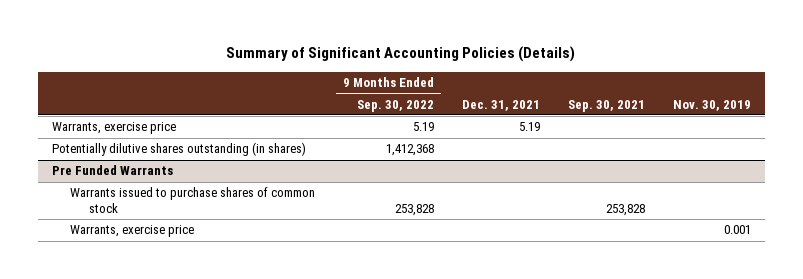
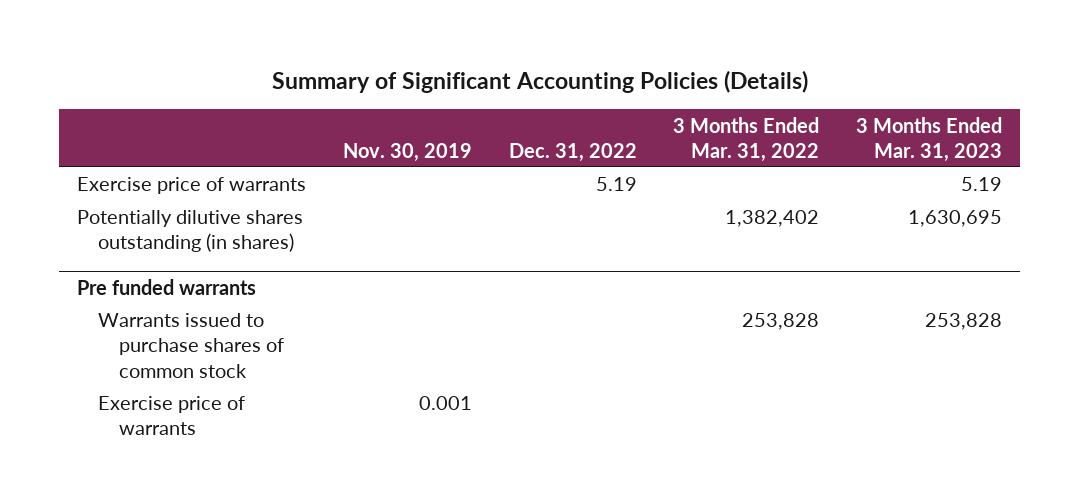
- | 9 Months Ended Sep. 30, 2022 | Dec. 31, 2021 | Sep. 30, 2021 | Nov. 30, 2019
+ | Nov. 30, 2019 | Dec. 31, 2022 | 3 Months Ended Mar. 31, 2022 | 3 Months Ended Mar. 31, 2023
- Warrants, exercise price | 5.19 | 5.19 | |
+ Exercise price of warrants | | 5.19 | | 5.19
- Pre Funded Warrants
+ Pre funded warrants
- Warrants, exercise price | | | | 0.001
+ Exercise price of warrants | 0.001 | | |

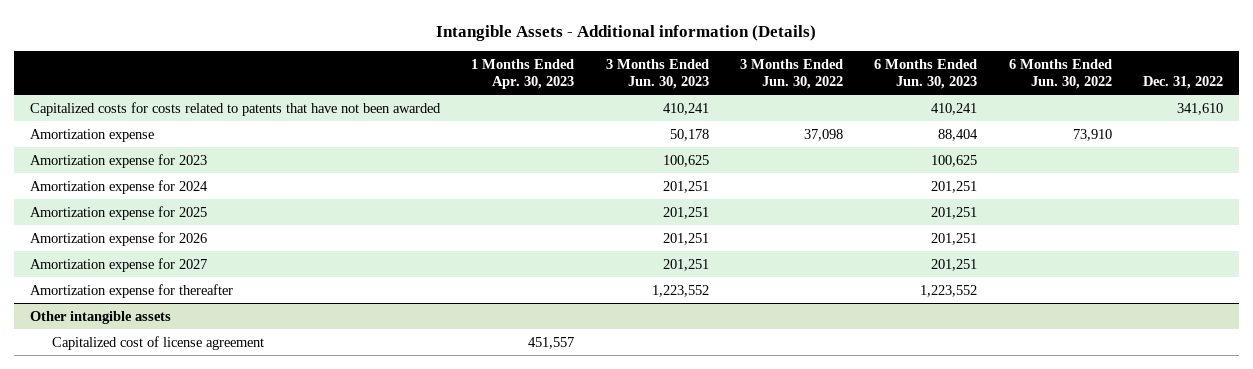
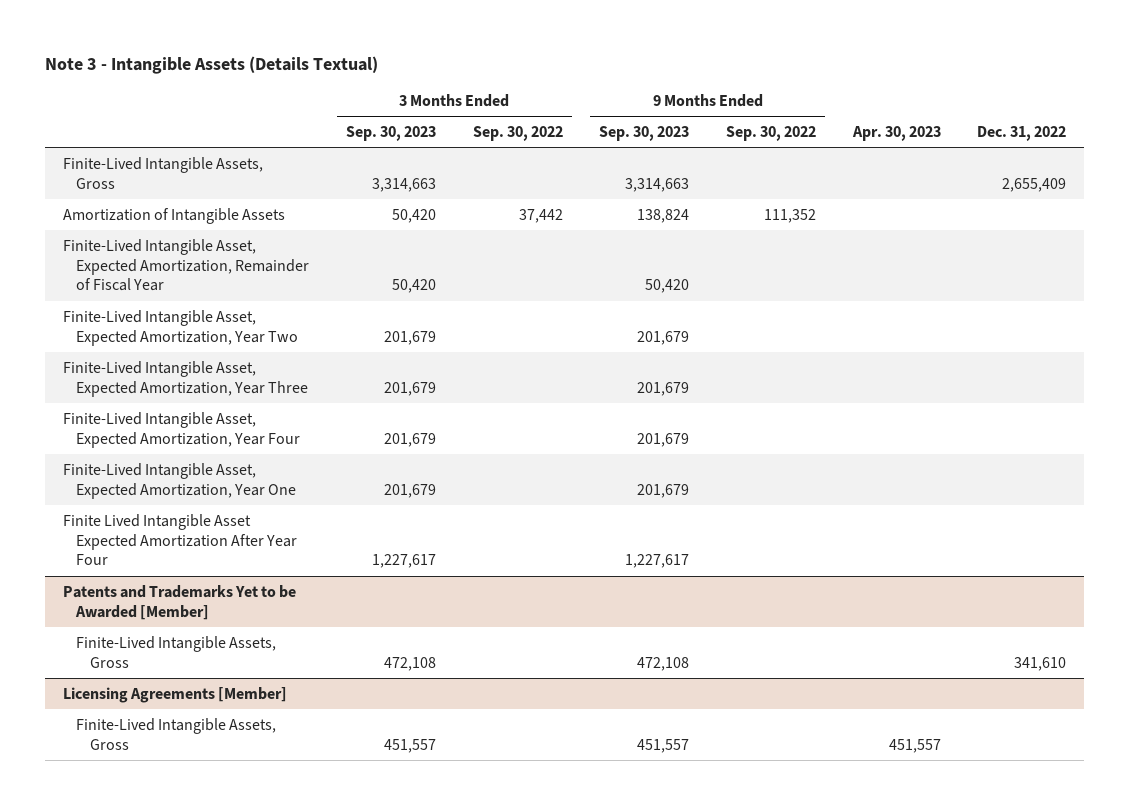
- Intangible Assets - Additional information (Details)
+ Note 3 - Intangible Assets (Details Textual)
- | 1 Months Ended Apr. 30, 2023 | 3 Months Ended Jun. 30, 2023 | 3 Months Ended Jun. 30, 2022 | 6 Months Ended Jun. 30, 2023 | 6 Months Ended Jun. 30, 2022 | Dec. 31, 2022
+ | 3 Months Ended Sep. 30, 2023 | 3 Months Ended Sep. 30, 2022 | 9 Months Ended Sep. 30, 2023 | 9 Months Ended Sep. 30, 2022 | Apr. 30, 2023 | Dec. 31, 2022
- Capitalized costs for costs related to patents that have not been awarded | | 410,241 | | 410,241 | | 341,610
- Amortization expense | | 50,178 | 37,098 | 88,404 | 73,910 |
- Amortization expense for 2023 | | 100,625 | | 100,625 | |
- Amortization expense for 2024 | | 201,251 | | 201,251 | |
- Amortization expense for 2025 | | 201,251 | | 201,251 | |
- Amortization expense for 2026 | | 201,251 | | 201,251 | |
- Amortization expense for 2027 | | 201,251 | | 201,251 | |
- Amortization expense for thereafter | | 1,223,552 | | 1,223,552 | |
- Other intangible assets
- Capitalized cost of license agreement | 451,557 | | | | |
+ Finite-Lived Intangible Assets, Gross | 3,314,663 | | 3,314,663 | | | 2,655,409
+ Amortization of Intangible Assets | 50,420 | 37,442 | 138,824 | 111,352 | |
+ Finite-Lived Intangible Asset, Expected Amortization, Remainder of Fiscal Year | 50,420 | | 50,420 | | |
+ Finite-Lived Intangible Asset, Expected Amortization, Year Two | 201,679 | | 201,679 | | |
+ Finite-Lived Intangible Asset, Expected Amortization, Year Three | 201,679 | | 201,679 | | |
+ Finite-Lived Intangible Asset, Expected Amortization, Year Four | 201,679 | | 201,679 | | |
+ Finite-Lived Intangible Asset, Expected Amortization, Year One | 201,679 | | 201,679 | | |
+ Finite Lived Intangible Asset Expected Amortization After Year Four | 1,227,617 | | 1,227,617 | | |
+ Patents and Trademarks Yet to be Awarded [Member]
+ Finite-Lived Intangible Assets, Gross | 472,108 | | 472,108 | | | 341,610
+ Licensing Agreements [Member]
+ Finite-Lived Intangible Assets, Gross | 451,557 | | 451,557 | | 451,557 |

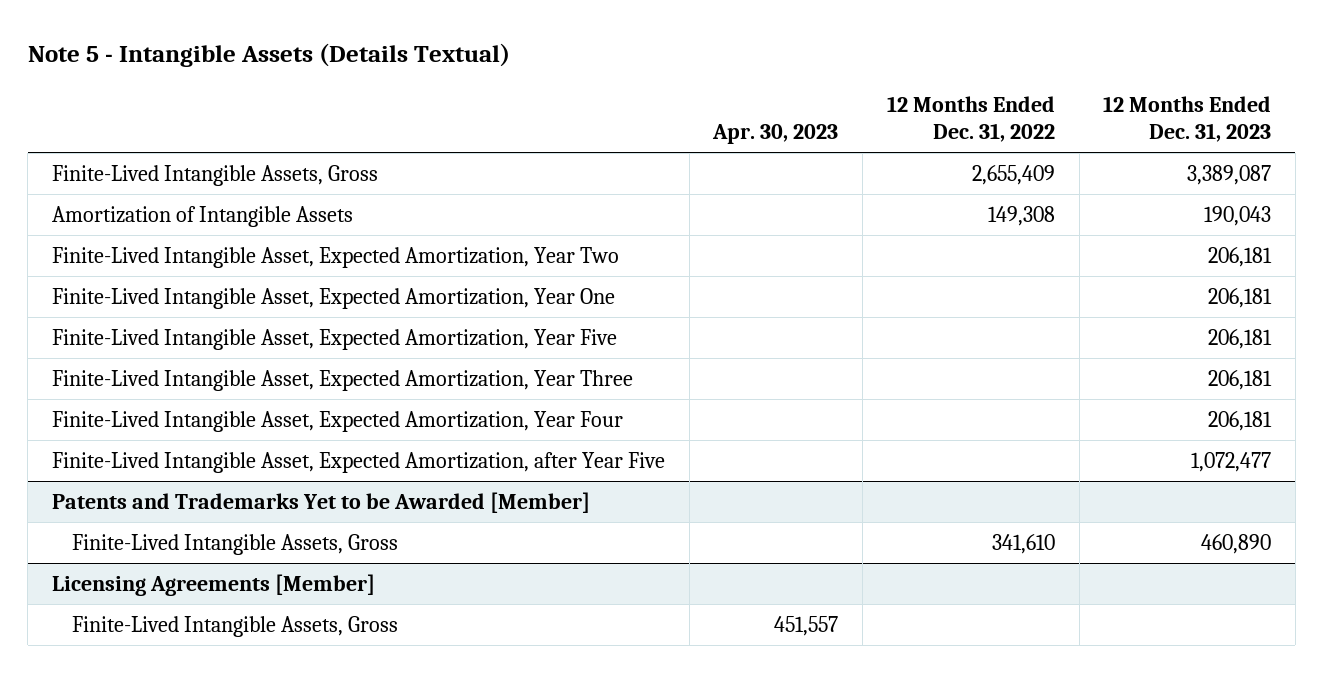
- Note 3 - Intangible Assets (Details Textual)
+ Note 5 - Intangible Assets (Details Textual)
- | 3 Months Ended Sep. 30, 2023 | 3 Months Ended Sep. 30, 2022 | 9 Months Ended Sep. 30, 2023 | 9 Months Ended Sep. 30, 2022 | Apr. 30, 2023 | Dec. 31, 2022
+ | Apr. 30, 2023 | 12 Months Ended Dec. 31, 2022 | 12 Months Ended Dec. 31, 2023
- Finite-Lived Intangible Asset, Expected Amortization, Remainder of Fiscal Year | 50,420 | | 50,420 | | |
moved up: Finite-Lived Intangible Asset, Expected Amortization, Year One | | | 206,181
+ Finite-Lived Intangible Asset, Expected Amortization, Year Five | | | 206,181
- Finite Lived Intangible Asset Expected Amortization After Year Four | 1,227,617 | | 1,227,617 | | |
+ Finite-Lived Intangible Asset, Expected Amortization, after Year Five | | | 1,072,477

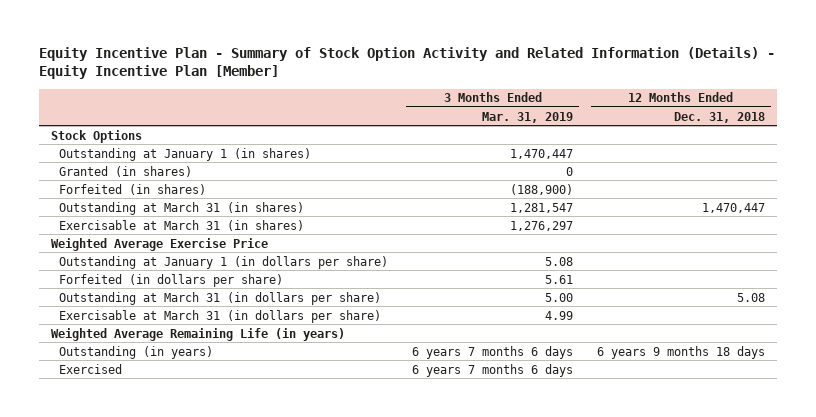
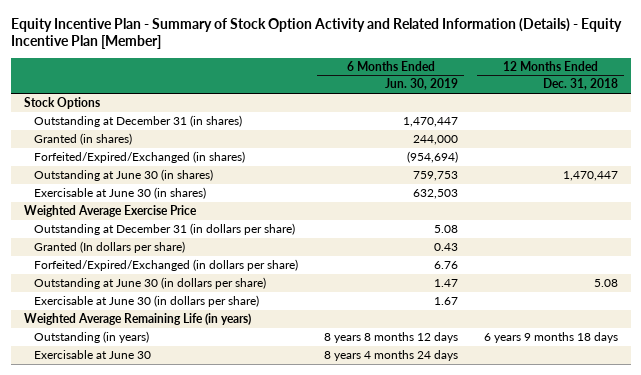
- | 3 Months Ended Mar. 31, 2019 | 12 Months Ended Dec. 31, 2018
+ | 6 Months Ended Jun. 30, 2019 | 12 Months Ended Dec. 31, 2018
- Outstanding at January 1 (in shares) | 1,470,447 |
+ Outstanding at December 31 (in shares) | 1,470,447 |
- Forfeited (in shares) | (188,900) |
- Outstanding at March 31 (in shares) | 1,281,547 | 1,470,447
- Exercisable at March 31 (in shares) | 1,276,297 |
+ Forfeited/Expired/Exchanged (in shares) | (954,694) |
+ Outstanding at June 30 (in shares) | 759,753 | 1,470,447
+ Exercisable at June 30 (in shares) | 632,503 |
- Outstanding at January 1 (in dollars per share) | 5.08 |
- Forfeited (in dollars per share) | 5.61 |
- Outstanding at March 31 (in dollars per share) | 5.00 | 5.08
- Exercisable at March 31 (in dollars per share) | 4.99 |
+ Outstanding at December 31 (in dollars per share) | 5.08 |
+ Granted (In dollars per share) | 0.43 |
+ Forfeited/Expired/Exchanged (in dollars per share) | 6.76 |
+ Outstanding at June 30 (in dollars per share) | 1.47 | 5.08
+ Exercisable at June 30 (in dollars per share) | 1.67 |
- Exercised | 6 years 7 months 6 days |
+ Exercisable at June 30 | 8 years 4 months 24 days |

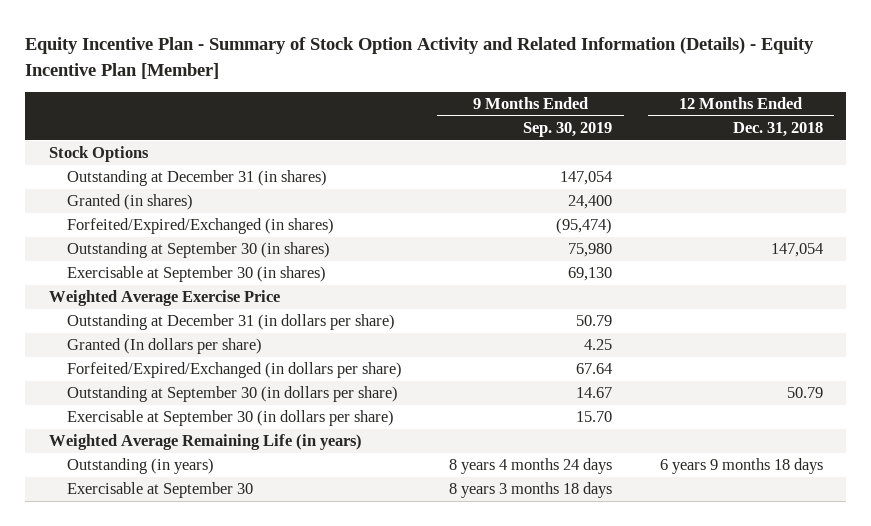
- | 6 Months Ended Jun. 30, 2019 | 12 Months Ended Dec. 31, 2018
+ | 9 Months Ended Sep. 30, 2019 | 12 Months Ended Dec. 31, 2018
- Outstanding at June 30 (in shares) | 759,753 | 1,470,447
- Exercisable at June 30 (in shares) | 632,503 |
+ Outstanding at September 30 (in shares) | 75,980 | 147,054
+ Exercisable at September 30 (in shares) | 69,130 |
- Outstanding at June 30 (in dollars per share) | 1.47 | 5.08
- Exercisable at June 30 (in dollars per share) | 1.67 |
+ Outstanding at September 30 (in dollars per share) | 14.67 | 50.79
+ Exercisable at September 30 (in dollars per share) | 15.70 |
- Exercisable at June 30 | 8 years 4 months 24 days |
+ Exercisable at September 30 | 8 years 3 months 18 days |

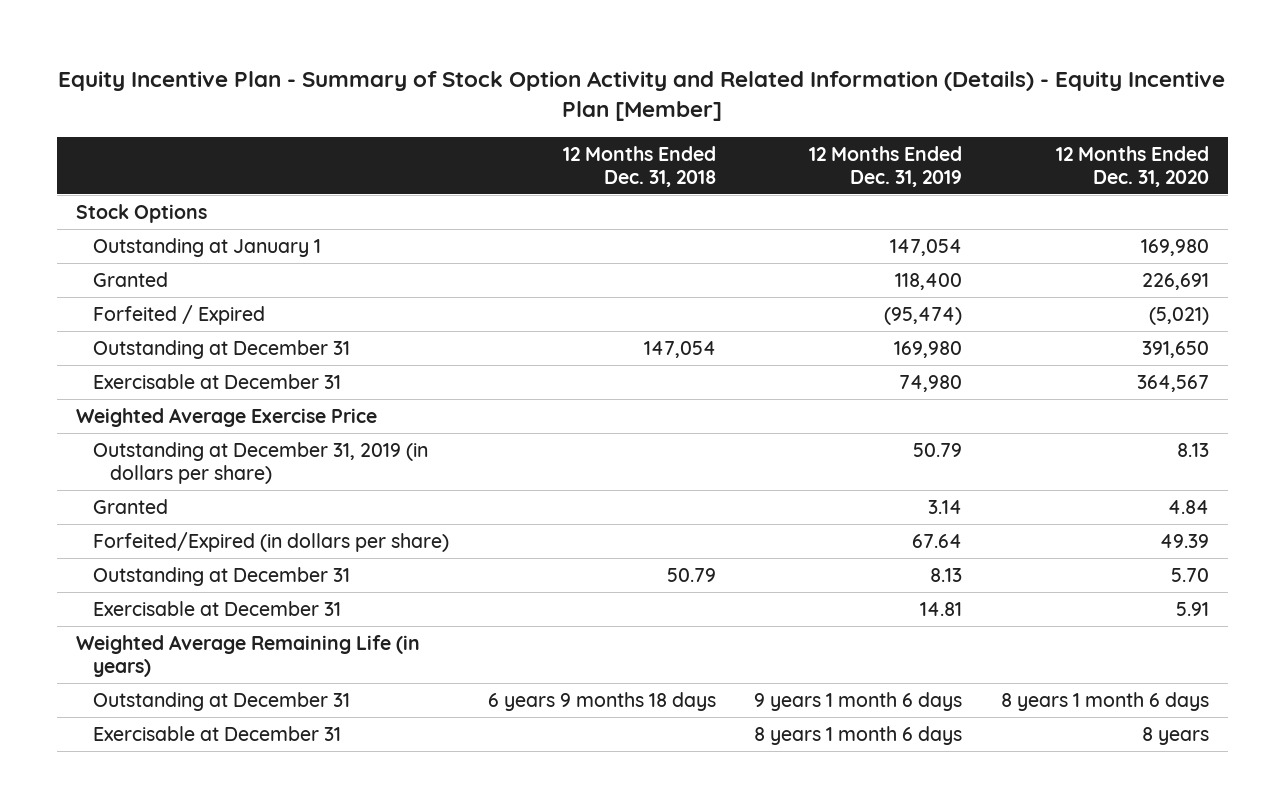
- | 9 Months Ended Sep. 30, 2019 | 12 Months Ended Dec. 31, 2018
+ | 12 Months Ended Dec. 31, 2018 | 12 Months Ended Dec. 31, 2019 | 12 Months Ended Dec. 31, 2020
- Outstanding at December 31 (in shares) | 147,054 |
- Granted (in shares) | 24,400 |
- Forfeited/Expired/Exchanged (in shares) | (95,474) |
- Outstanding at September 30 (in shares) | 75,980 | 147,054
- Exercisable at September 30 (in shares) | 69,130 |
+ Outstanding at January 1 | | 147,054 | 169,980
+ Granted | | 118,400 | 226,691
+ Forfeited / Expired | | (95,474) | (5,021)
+ Outstanding at December 31 | 147,054 | 169,980 | 391,650
+ Exercisable at December 31 | | 74,980 | 364,567
- Outstanding at December 31 (in dollars per share) | 50.79 |
- Granted (In dollars per share) | 4.25 |
- Forfeited/Expired/Exchanged (in dollars per share) | 67.64 |
- Outstanding at September 30 (in dollars per share) | 14.67 | 50.79
- Exercisable at September 30 (in dollars per share) | 15.70 |
+ Outstanding at December 31, 2019 (in dollars per share) | | 50.79 | 8.13
+ Granted | | 3.14 | 4.84
+ Forfeited/Expired (in dollars per share) | | 67.64 | 49.39
+ Outstanding at December 31 | 50.79 | 8.13 | 5.70
+ Exercisable at December 31 | | 14.81 | 5.91
- Outstanding (in years) | 8 years 4 months 24 days | 6 years 9 months 18 days
- Exercisable at September 30 | 8 years 3 months 18 days |
+ Outstanding at December 31 | 6 years 9 months 18 days | 9 years 1 month 6 days | 8 years 1 month 6 days
+ Exercisable at December 31 | | 8 years 1 month 6 days | 8 years

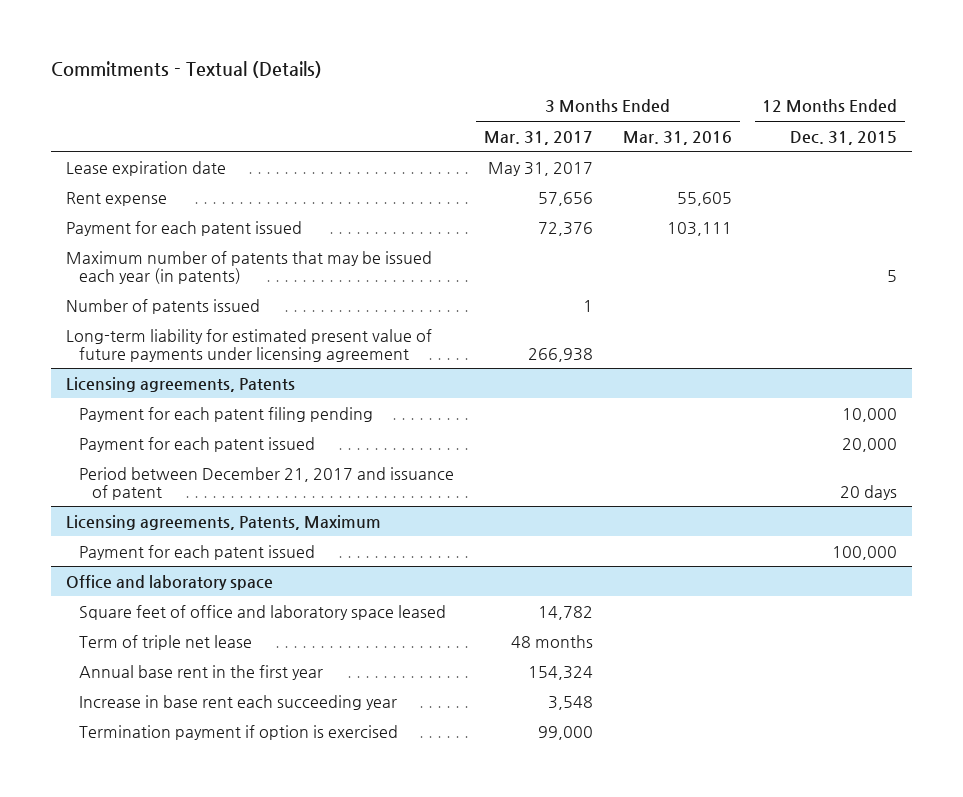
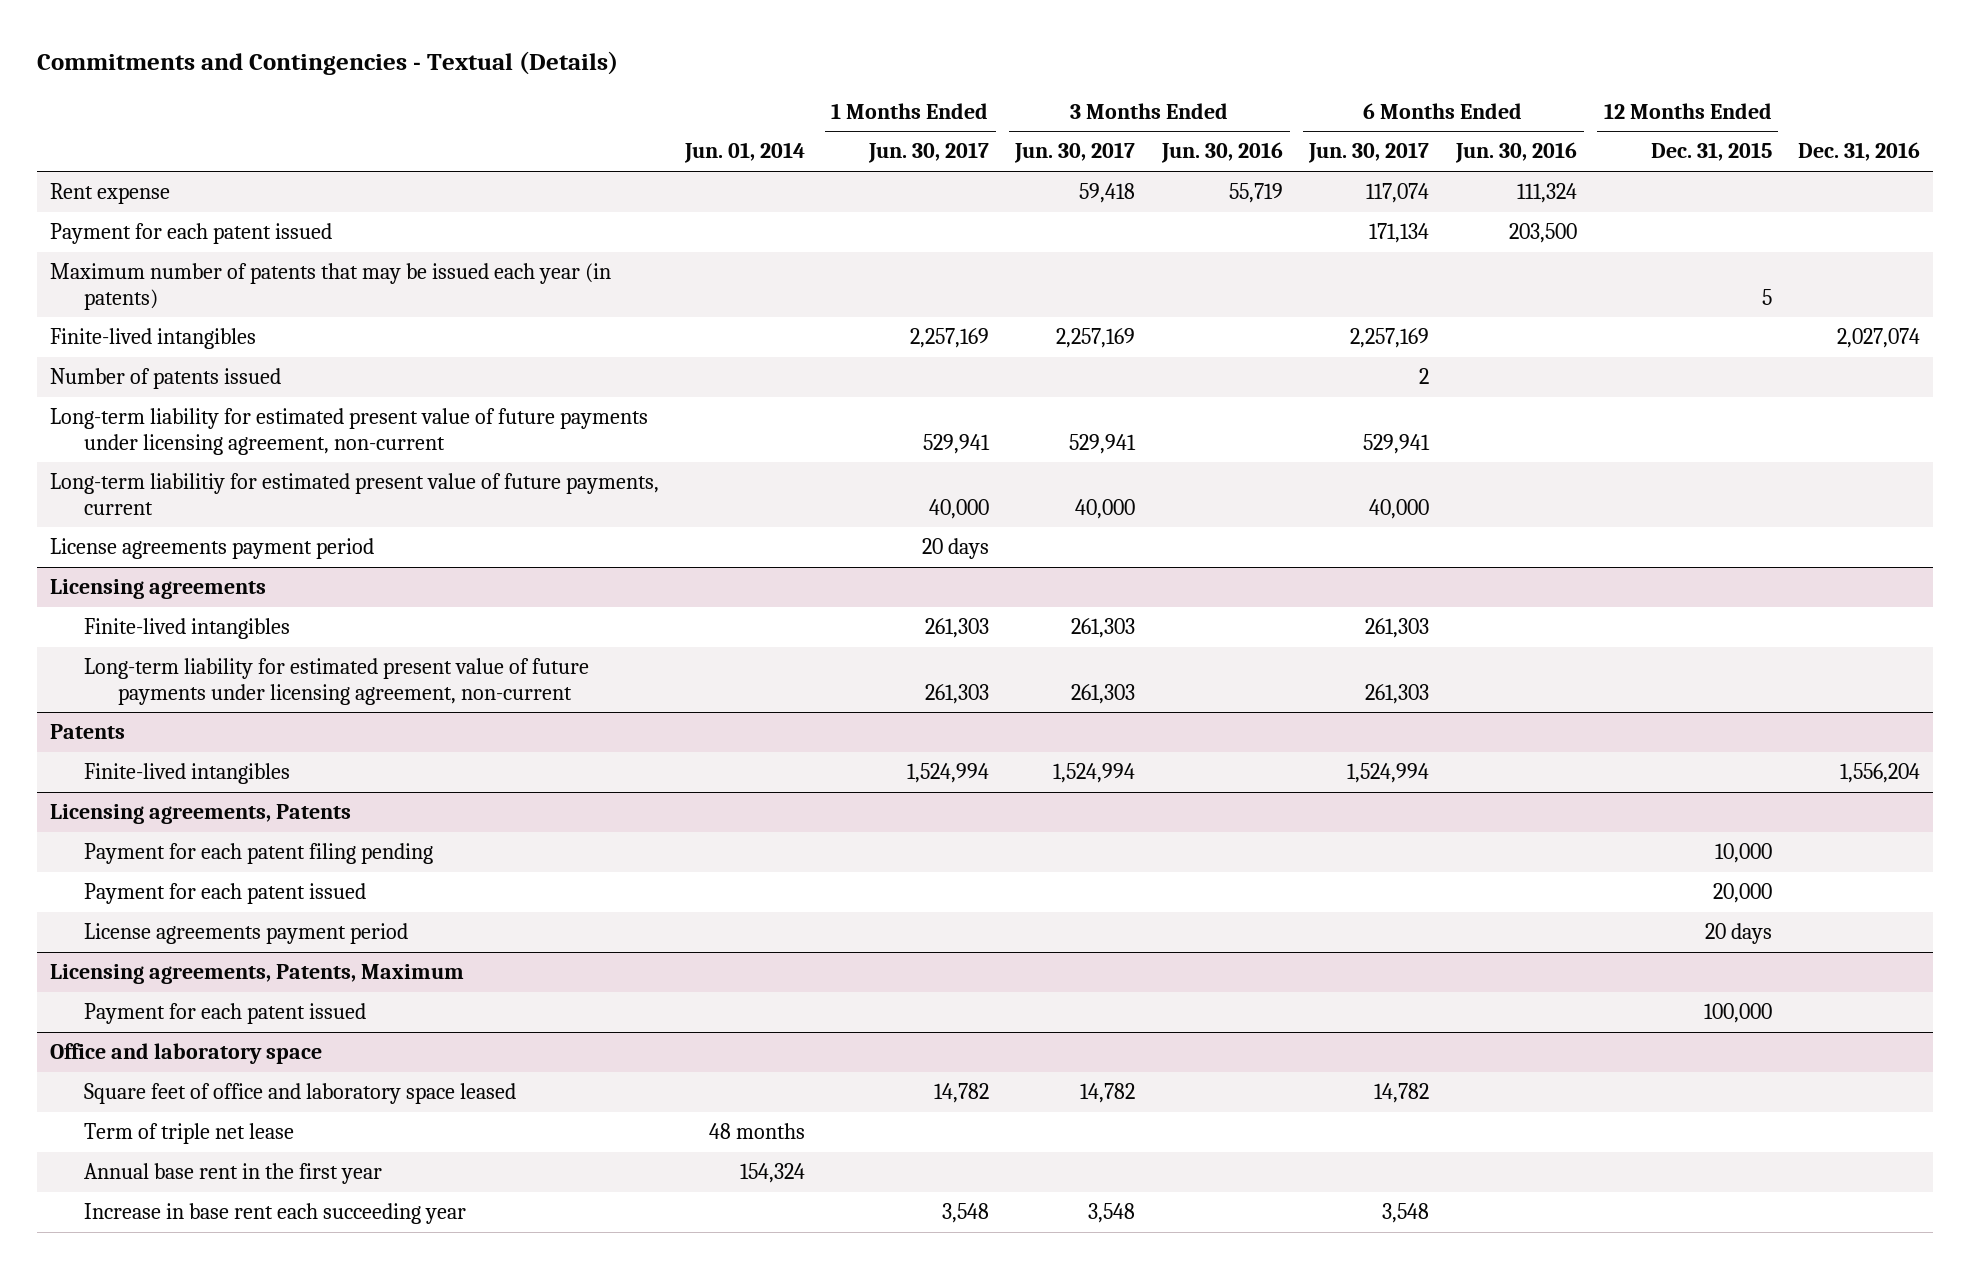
- Commitments - Textual (Details)
+ Commitments and Contingencies - Textual (Details)
- | 3 Months Ended Mar. 31, 2017 | 3 Months Ended Mar. 31, 2016 | 12 Months Ended Dec. 31, 2015
+ | Jun. 01, 2014 | 1 Months Ended Jun. 30, 2017 | 3 Months Ended Jun. 30, 2017 | 3 Months Ended Jun. 30, 2016 | 6 Months Ended Jun. 30, 2017 | 6 Months Ended Jun. 30, 2016 | 12 Months Ended Dec. 31, 2015 | Dec. 31, 2016
- Lease expiration date | May 31, 2017 | |
+ Finite-lived intangibles | | 2,257,169 | 2,257,169 | | 2,257,169 | | | 2,027,074
- Long-term liability for estimated present value of future payments under licensing agreement | 266,938 | |
+ Long-term liability for estimated present value of future payments under licensing agreement, non-current | | 529,941 | 529,941 | | 529,941 | | |
+ Long-term liabilitiy for estimated present value of future payments, current | | 40,000 | 40,000 | | 40,000 | | |
+ License agreements payment period | | 20 days | | | | | |
+ Licensing agreements
+ Finite-lived intangibles | | 261,303 | 261,303 | | 261,303 | | |
+ Long-term liability for estimated present value of future payments under licensing agreement, non-current | | 261,303 | 261,303 | | 261,303 | | |
+ Patents
+ Finite-lived intangibles | | 1,524,994 | 1,524,994 | | 1,524,994 | | | 1,556,204
@ Licensing agreements, Patents
- Period between December 21, 2017 and issuance of patent | | | 20 days
+ License agreements payment period | | | | | | | 20 days |
@ Office and laboratory space
- Termination payment if option is exercised | 99,000 | |

